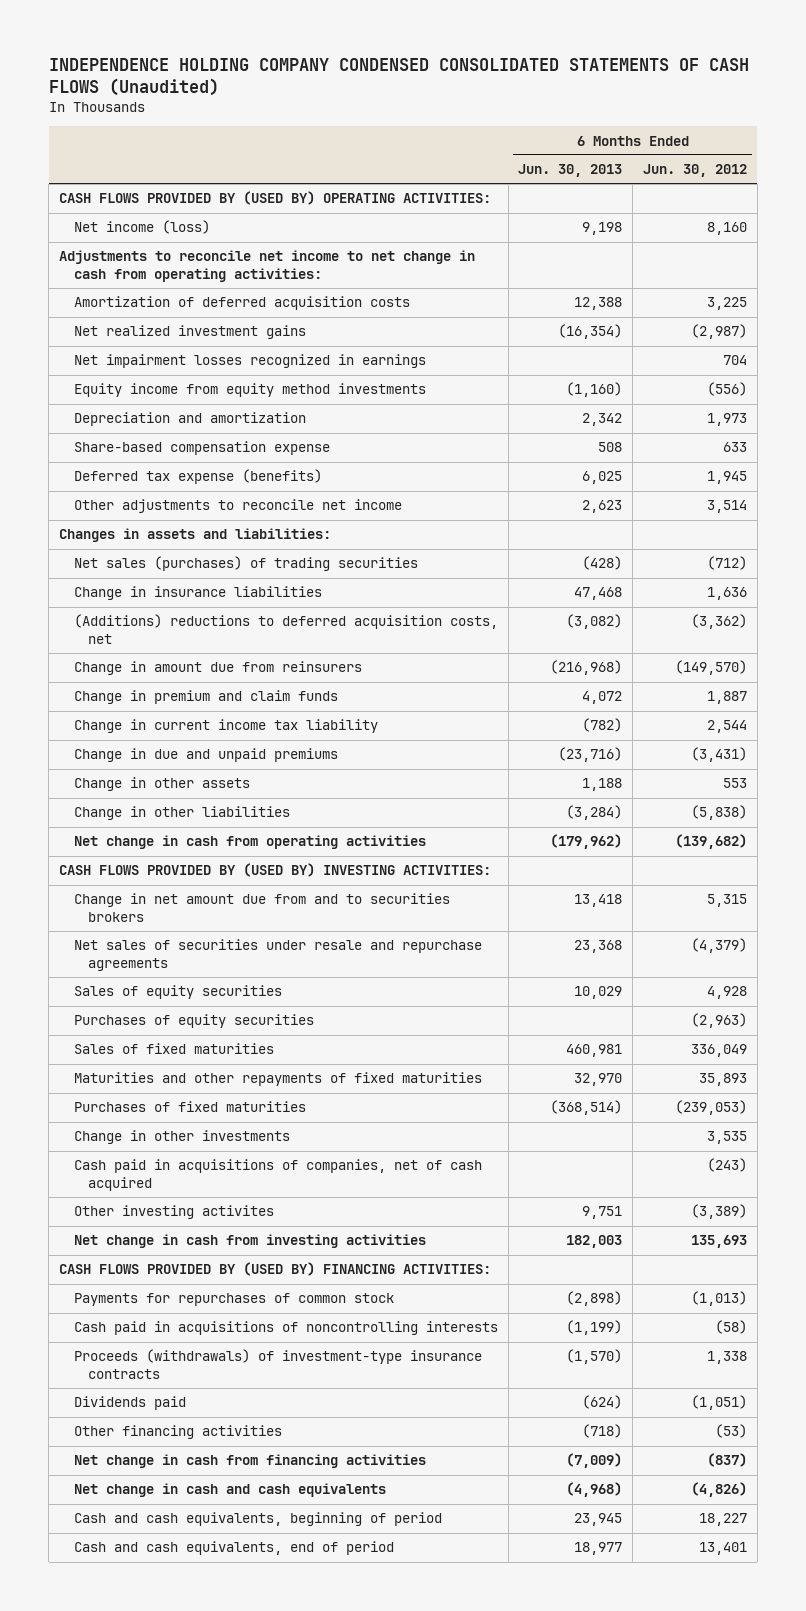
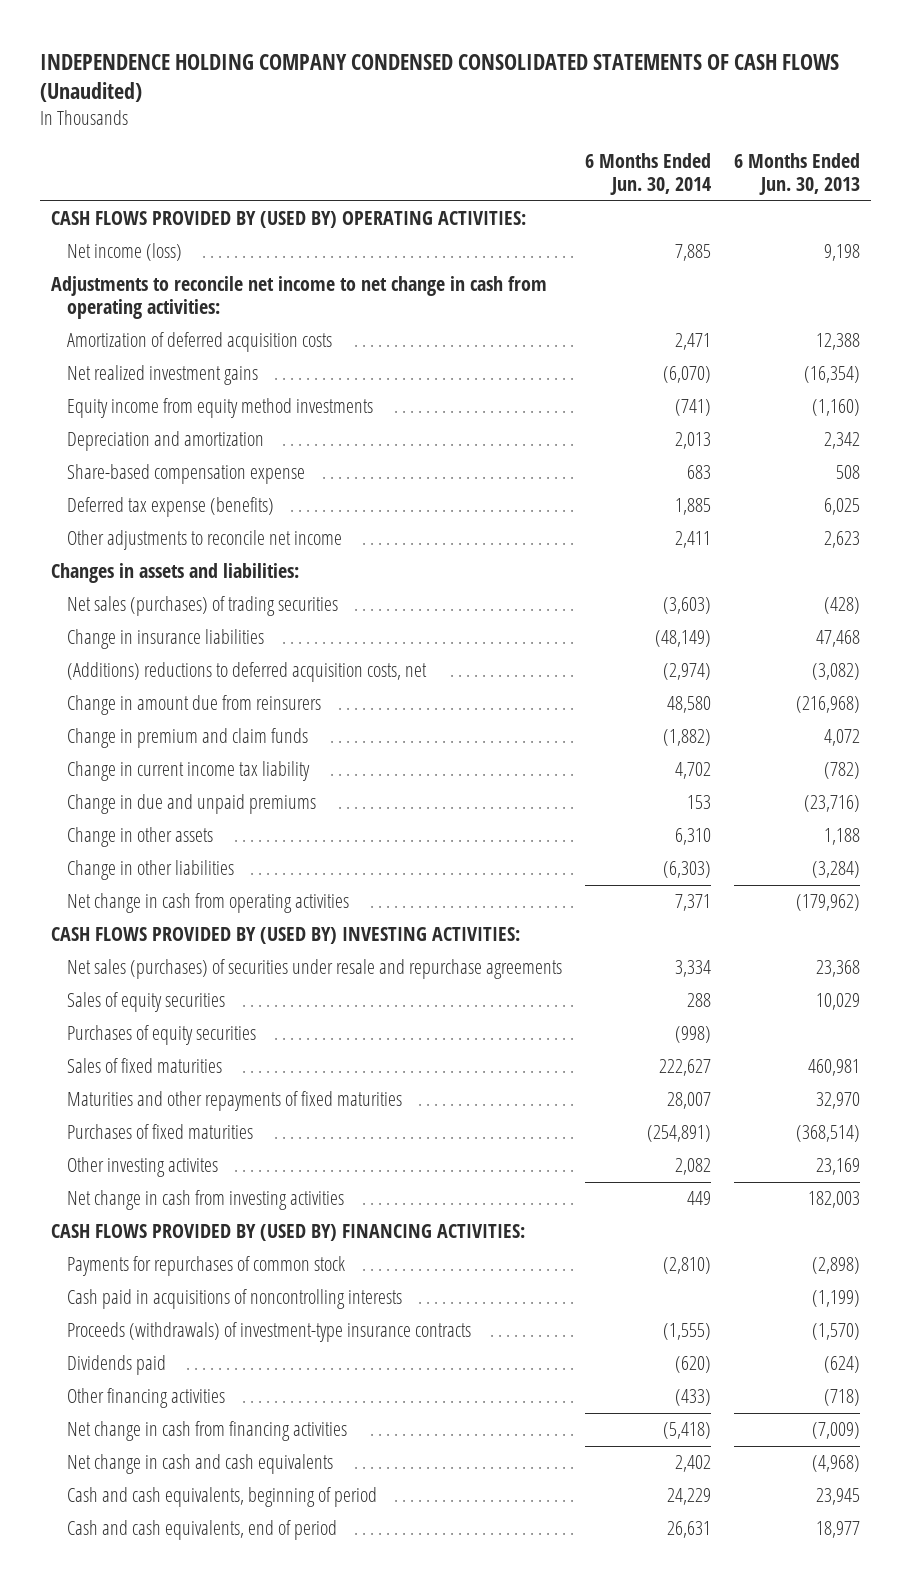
- | 6 Months Ended Jun. 30, 2013 | 6 Months Ended Jun. 30, 2012
+ | 6 Months Ended Jun. 30, 2014 | 6 Months Ended Jun. 30, 2013
- Net impairment losses recognized in earnings | | 704
- Change in net amount due from and to securities brokers | 13,418 | 5,315
- Net sales of securities under resale and repurchase agreements | 23,368 | (4,379)
+ Net sales (purchases) of securities under resale and repurchase agreements | 3,334 | 23,368
- Change in other investments | | 3,535
- Cash paid in acquisitions of companies, net of cash acquired | | (243)
- Other investing activites | 9,751 | (3,389)
+ Other investing activites | 2,082 | 23,169

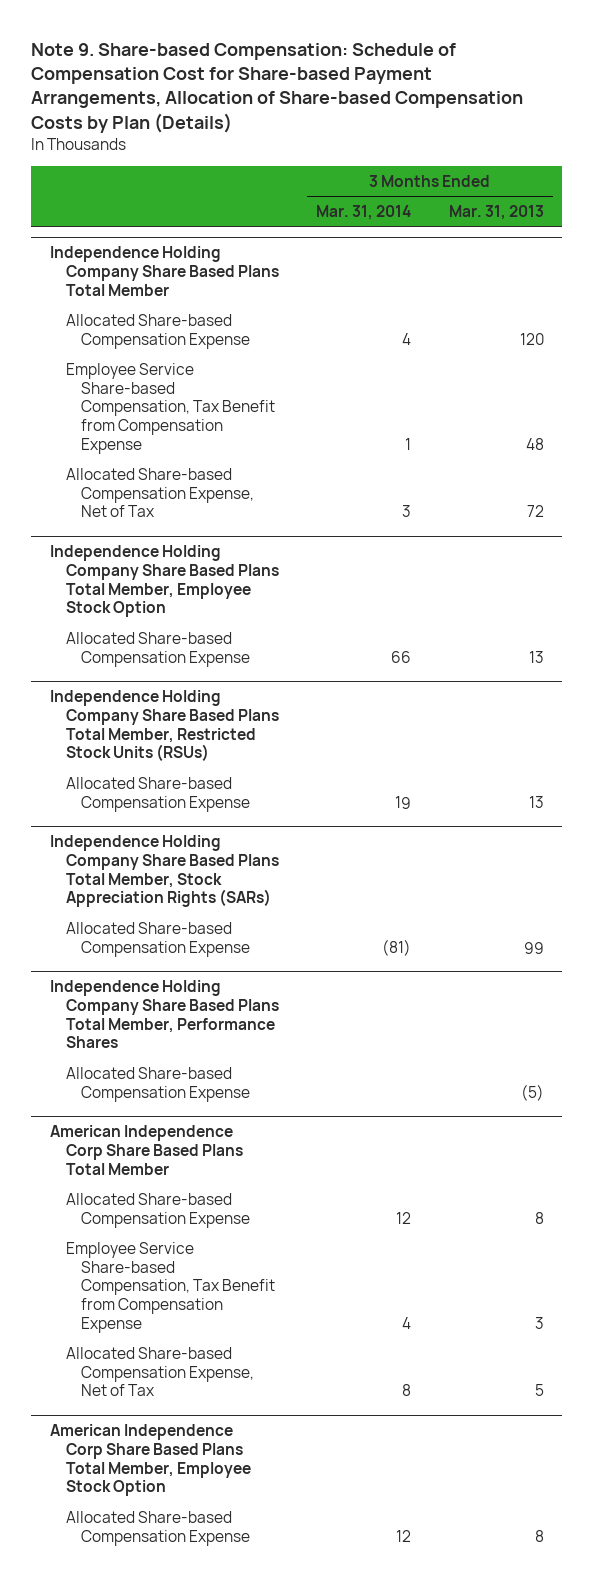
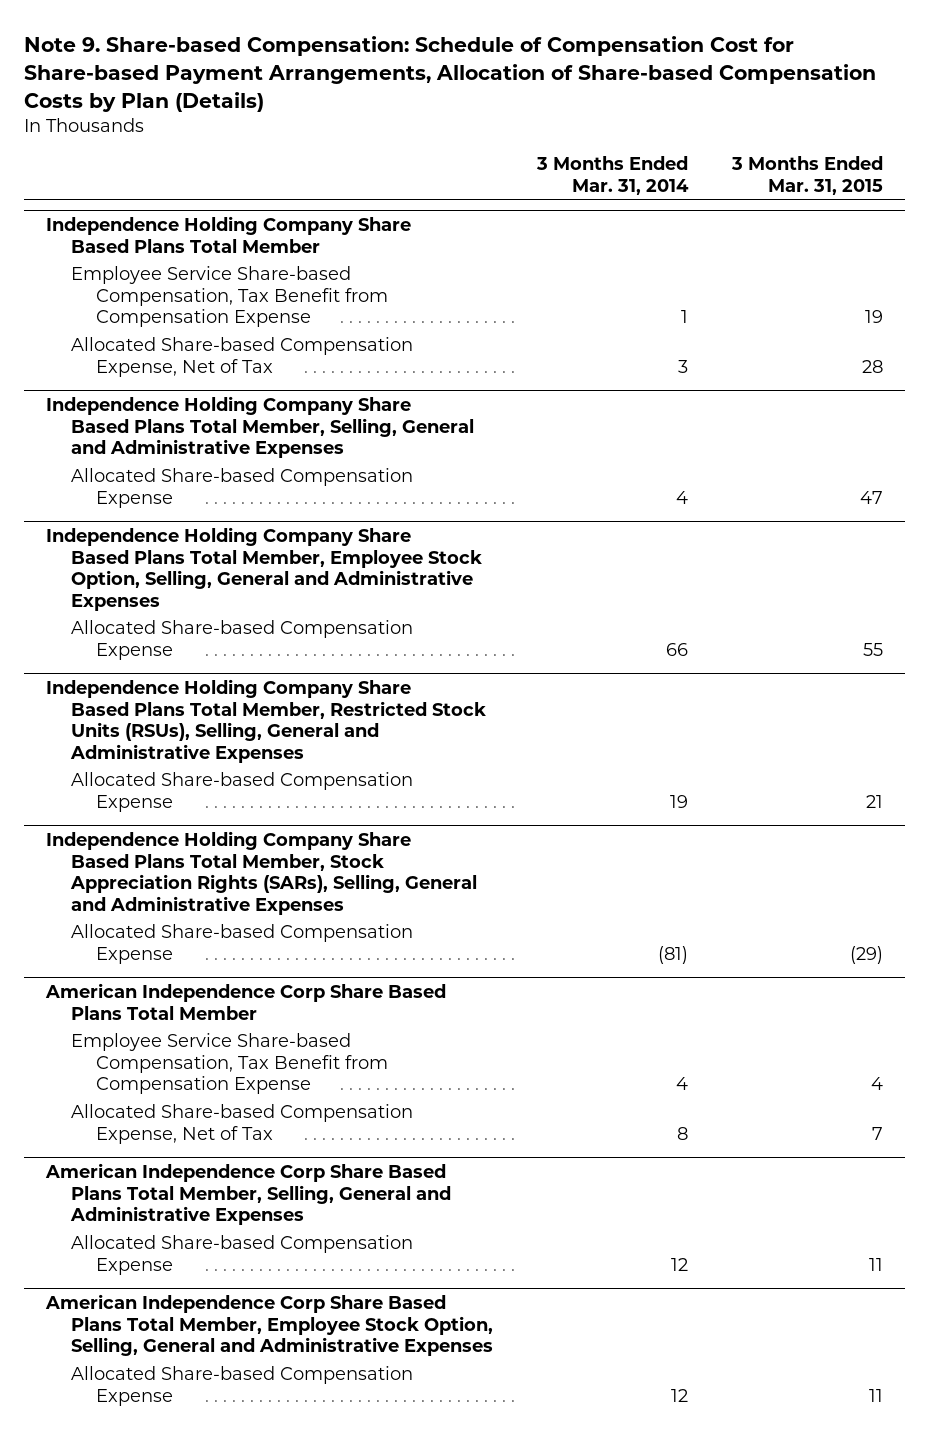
- | 3 Months Ended Mar. 31, 2014 | 3 Months Ended Mar. 31, 2013
+ | 3 Months Ended Mar. 31, 2014 | 3 Months Ended Mar. 31, 2015
@ Independence Holding Company Share Based Plans Total Member
- Allocated Share-based Compensation Expense | 4 | 120
- Independence Holding Company Share Based Plans Total Member, Employee Stock Option
+ Independence Holding Company Share Based Plans Total Member, Selling, General and Administrative Expenses
+ Allocated Share-based Compensation Expense | 4 | 47
+ Independence Holding Company Share Based Plans Total Member, Employee Stock Option, Selling, General and Administrative Expenses
- Independence Holding Company Share Based Plans Total Member, Restricted Stock Units (RSUs)
+ Independence Holding Company Share Based Plans Total Member, Restricted Stock Units (RSUs), Selling, General and Administrative Expenses
- Independence Holding Company Share Based Plans Total Member, Stock Appreciation Rights (SARs)
+ Independence Holding Company Share Based Plans Total Member, Stock Appreciation Rights (SARs), Selling, General and Administrative Expenses
- Independence Holding Company Share Based Plans Total Member, Performance Shares
- Allocated Share-based Compensation Expense | | (5)
@ American Independence Corp Share Based Plans Total Member
- Allocated Share-based Compensation Expense | 12 | 8
- American Independence Corp Share Based Plans Total Member, Employee Stock Option
+ American Independence Corp Share Based Plans Total Member, Selling, General and Administrative Expenses
+ American Independence Corp Share Based Plans Total Member, Employee Stock Option, Selling, General and Administrative Expenses
+ Allocated Share-based Compensation Expense | 12 | 11

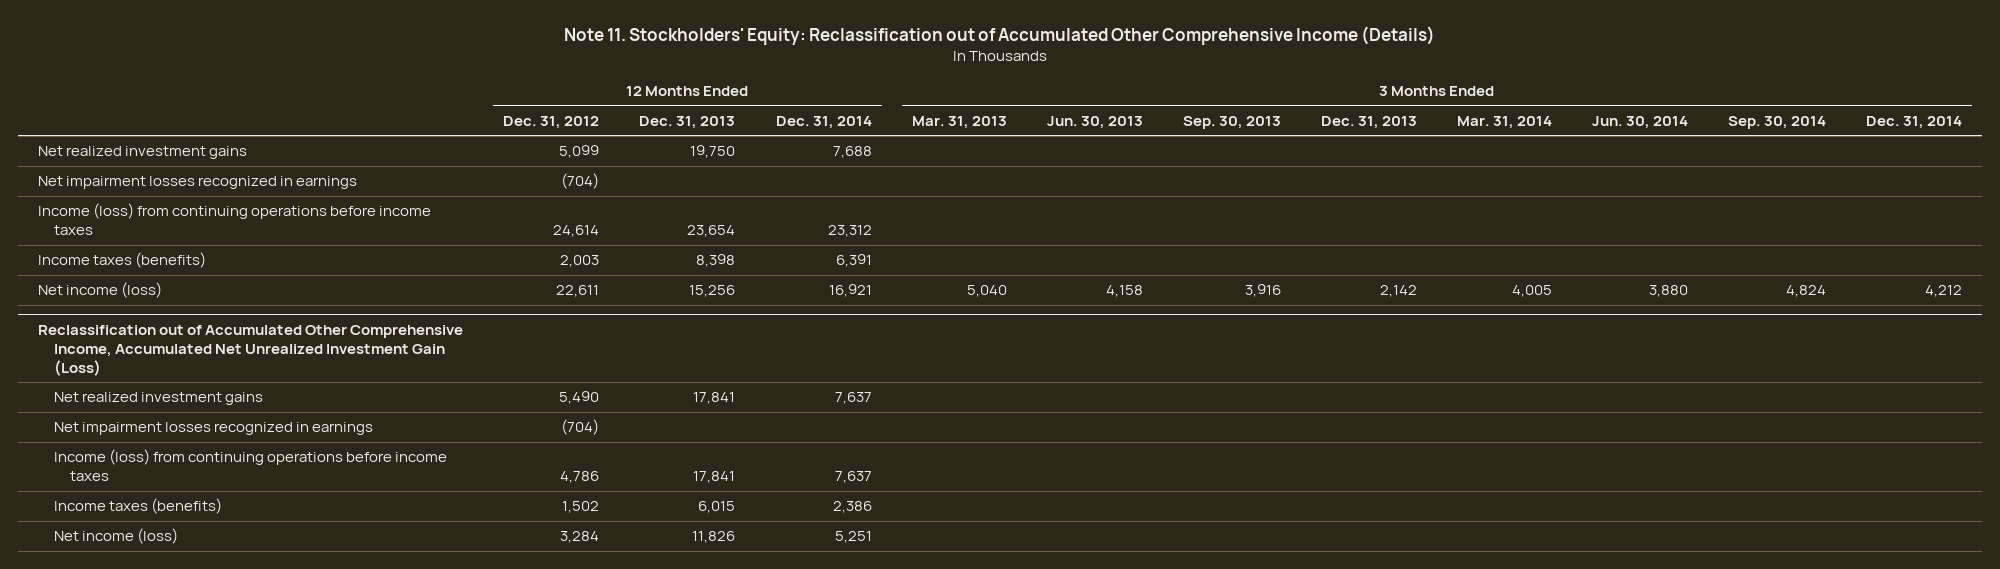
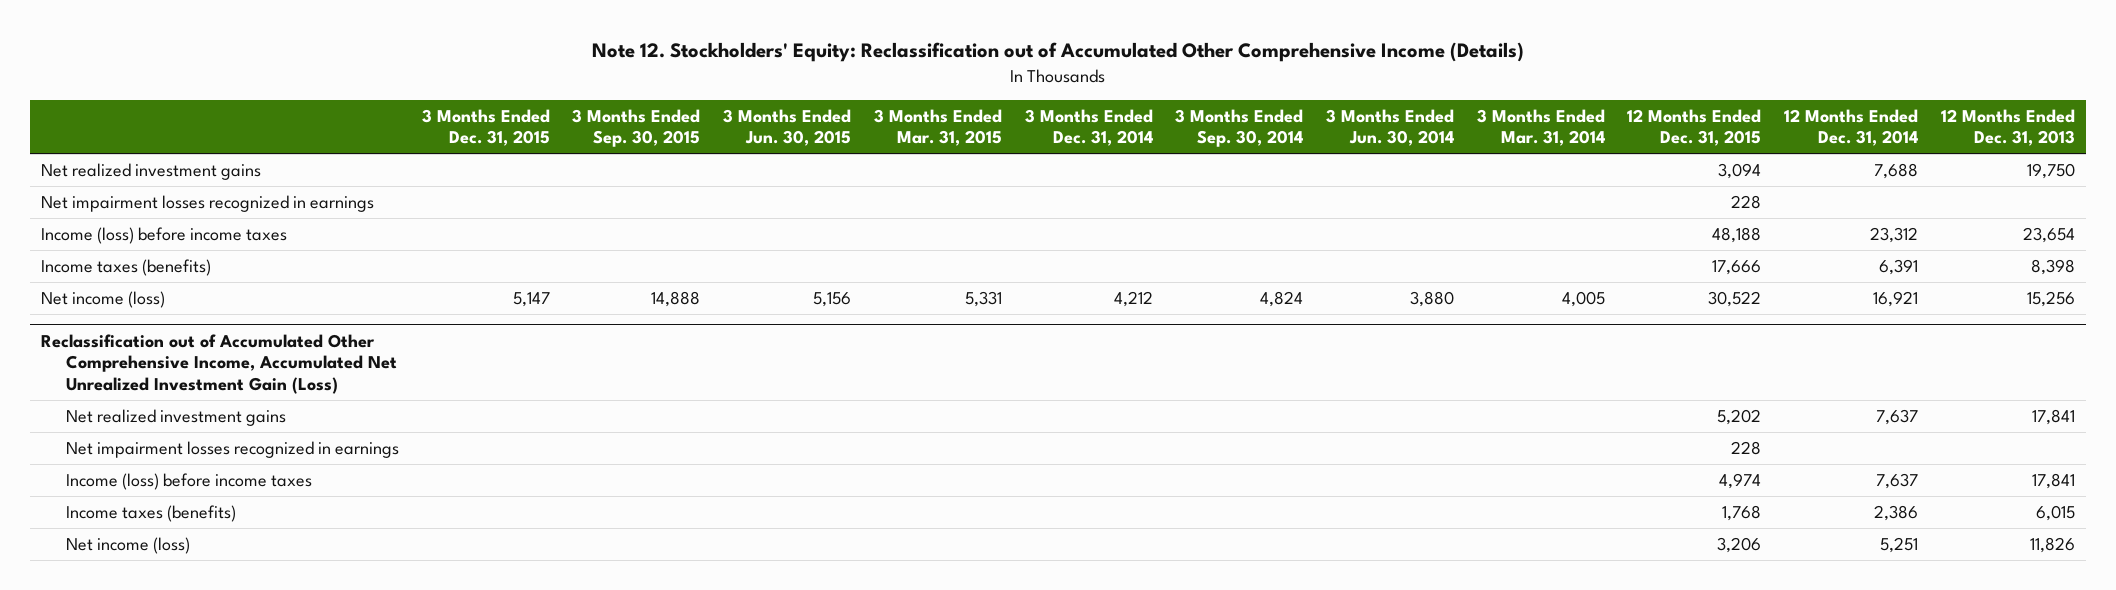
- Note 11. Stockholders' Equity: Reclassification out of Accumulated Other Comprehensive Income (Details)
+ Note 12. Stockholders' Equity: Reclassification out of Accumulated Other Comprehensive Income (Details)
- | 12 Months Ended Dec. 31, 2012 | 12 Months Ended Dec. 31, 2013 | 12 Months Ended Dec. 31, 2014 | 3 Months Ended Mar. 31, 2013 | 3 Months Ended Jun. 30, 2013 | 3 Months Ended Sep. 30, 2013 | 3 Months Ended Dec. 31, 2013 | 3 Months Ended Mar. 31, 2014 | 3 Months Ended Jun. 30, 2014 | 3 Months Ended Sep. 30, 2014 | 3 Months Ended Dec. 31, 2014
+ | 3 Months Ended Dec. 31, 2015 | 3 Months Ended Sep. 30, 2015 | 3 Months Ended Jun. 30, 2015 | 3 Months Ended Mar. 31, 2015 | 3 Months Ended Dec. 31, 2014 | 3 Months Ended Sep. 30, 2014 | 3 Months Ended Jun. 30, 2014 | 3 Months Ended Mar. 31, 2014 | 12 Months Ended Dec. 31, 2015 | 12 Months Ended Dec. 31, 2014 | 12 Months Ended Dec. 31, 2013
- Income (loss) from continuing operations before income taxes | 24,614 | 23,654 | 23,312 | | | | | | | |
+ Income (loss) before income taxes | | | | | | | | | 48,188 | 23,312 | 23,654
@ Reclassification out of Accumulated Other Comprehensive Income, Accumulated Net Unrealized Investment Gain (Loss)
- Income (loss) from continuing operations before income taxes | 4,786 | 17,841 | 7,637 | | | | | | | |
+ Income (loss) before income taxes | | | | | | | | | 4,974 | 7,637 | 17,841

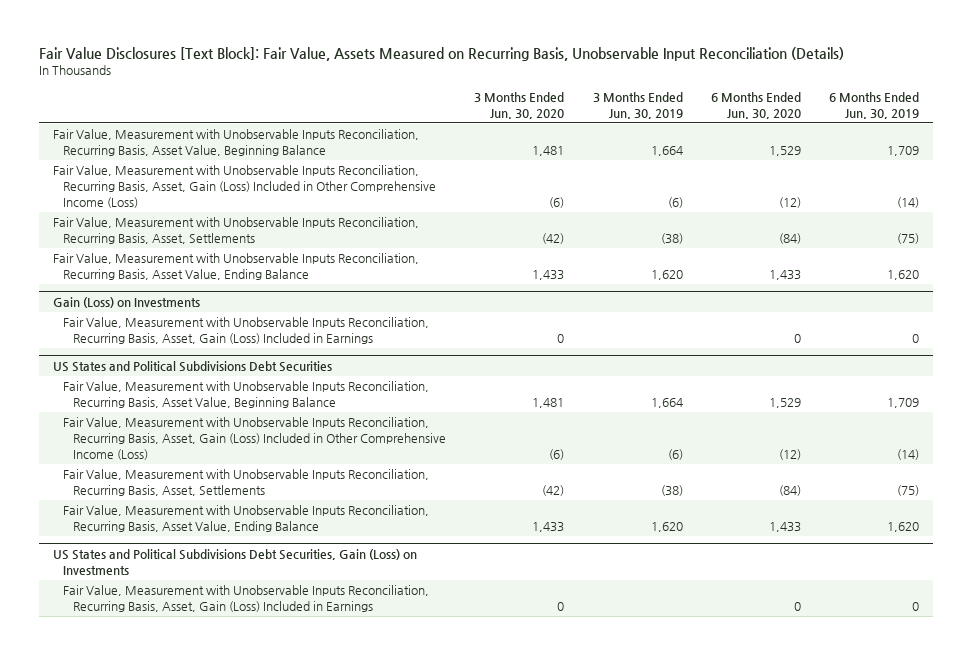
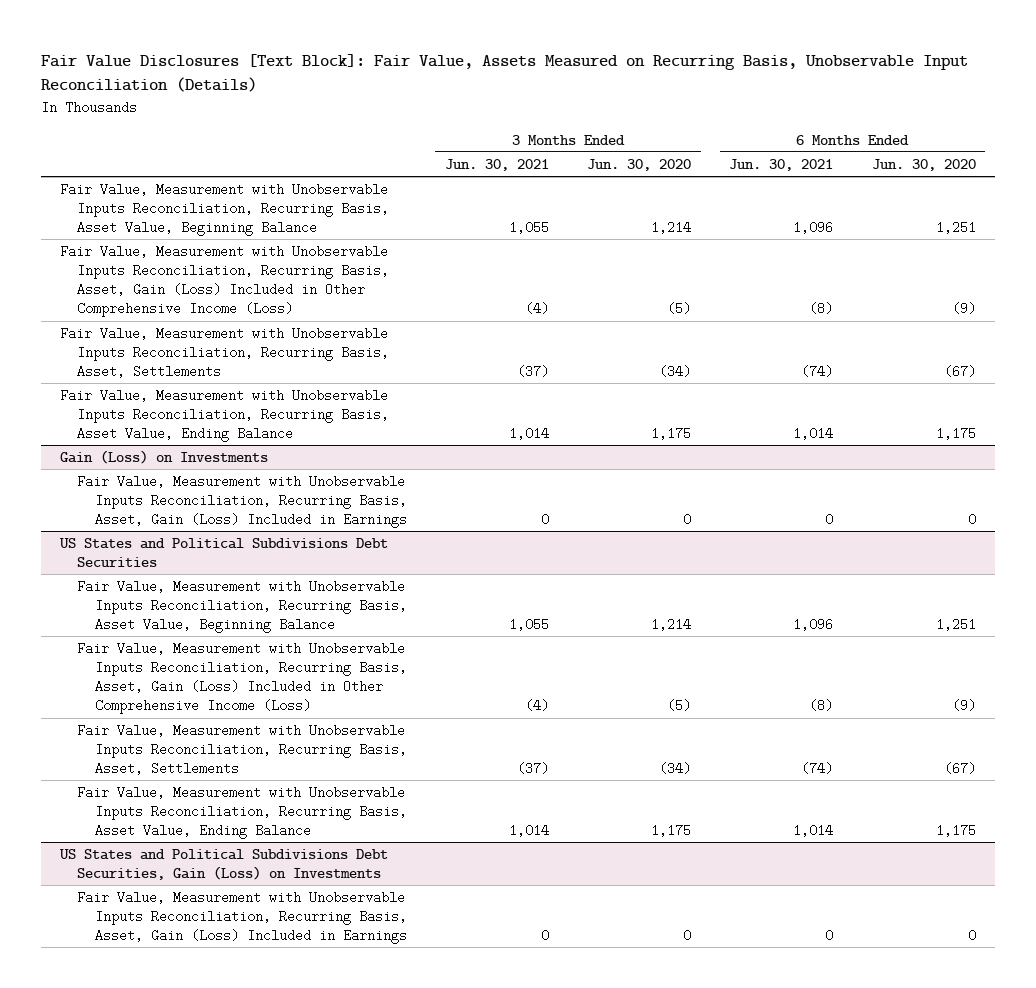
- | 3 Months Ended Jun. 30, 2020 | 3 Months Ended Jun. 30, 2019 | 6 Months Ended Jun. 30, 2020 | 6 Months Ended Jun. 30, 2019
+ | 3 Months Ended Jun. 30, 2021 | 3 Months Ended Jun. 30, 2020 | 6 Months Ended Jun. 30, 2021 | 6 Months Ended Jun. 30, 2020
- Fair Value, Measurement with Unobservable Inputs Reconciliation, Recurring Basis, Asset Value, Beginning Balance | 1,481 | 1,664 | 1,529 | 1,709
- Fair Value, Measurement with Unobservable Inputs Reconciliation, Recurring Basis, Asset, Gain (Loss) Included in Other Comprehensive Income (Loss) | (6) | (6) | (12) | (14)
- Fair Value, Measurement with Unobservable Inputs Reconciliation, Recurring Basis, Asset, Settlements | (42) | (38) | (84) | (75)
- Fair Value, Measurement with Unobservable Inputs Reconciliation, Recurring Basis, Asset Value, Ending Balance | 1,433 | 1,620 | 1,433 | 1,620
+ Fair Value, Measurement with Unobservable Inputs Reconciliation, Recurring Basis, Asset Value, Beginning Balance | 1,055 | 1,214 | 1,096 | 1,251
+ Fair Value, Measurement with Unobservable Inputs Reconciliation, Recurring Basis, Asset, Gain (Loss) Included in Other Comprehensive Income (Loss) | (4) | (5) | (8) | (9)
+ Fair Value, Measurement with Unobservable Inputs Reconciliation, Recurring Basis, Asset, Settlements | (37) | (34) | (74) | (67)
+ Fair Value, Measurement with Unobservable Inputs Reconciliation, Recurring Basis, Asset Value, Ending Balance | 1,014 | 1,175 | 1,014 | 1,175
@ US States and Political Subdivisions Debt Securities
- Fair Value, Measurement with Unobservable Inputs Reconciliation, Recurring Basis, Asset Value, Beginning Balance | 1,481 | 1,664 | 1,529 | 1,709
- Fair Value, Measurement with Unobservable Inputs Reconciliation, Recurring Basis, Asset, Gain (Loss) Included in Other Comprehensive Income (Loss) | (6) | (6) | (12) | (14)
- Fair Value, Measurement with Unobservable Inputs Reconciliation, Recurring Basis, Asset, Settlements | (42) | (38) | (84) | (75)
- Fair Value, Measurement with Unobservable Inputs Reconciliation, Recurring Basis, Asset Value, Ending Balance | 1,433 | 1,620 | 1,433 | 1,620
+ Fair Value, Measurement with Unobservable Inputs Reconciliation, Recurring Basis, Asset Value, Beginning Balance | 1,055 | 1,214 | 1,096 | 1,251
+ Fair Value, Measurement with Unobservable Inputs Reconciliation, Recurring Basis, Asset, Gain (Loss) Included in Other Comprehensive Income (Loss) | (4) | (5) | (8) | (9)
+ Fair Value, Measurement with Unobservable Inputs Reconciliation, Recurring Basis, Asset, Settlements | (37) | (34) | (74) | (67)
+ Fair Value, Measurement with Unobservable Inputs Reconciliation, Recurring Basis, Asset Value, Ending Balance | 1,014 | 1,175 | 1,014 | 1,175

